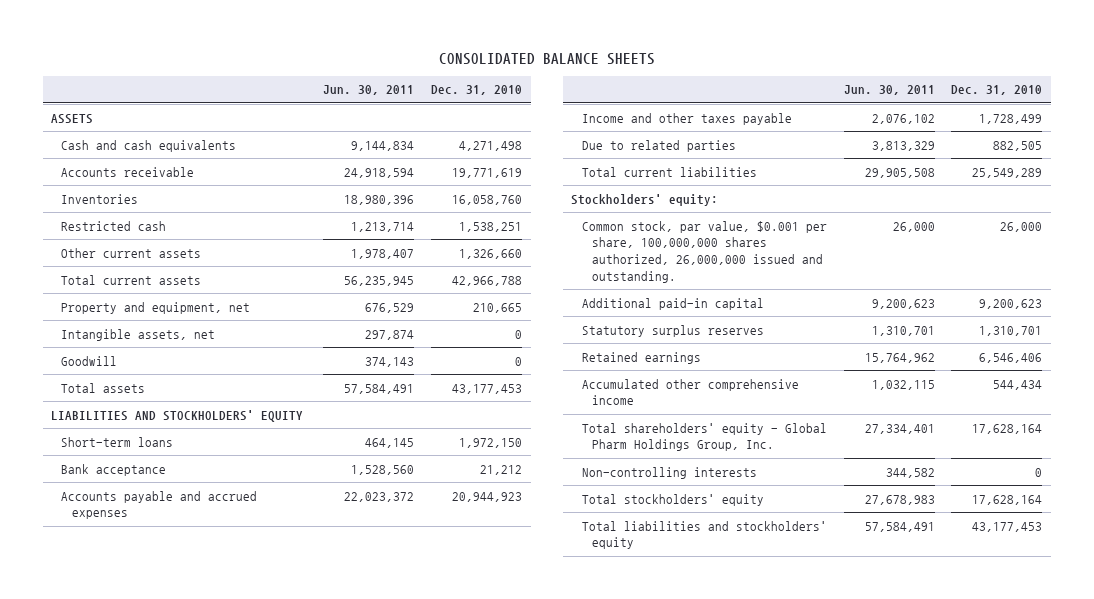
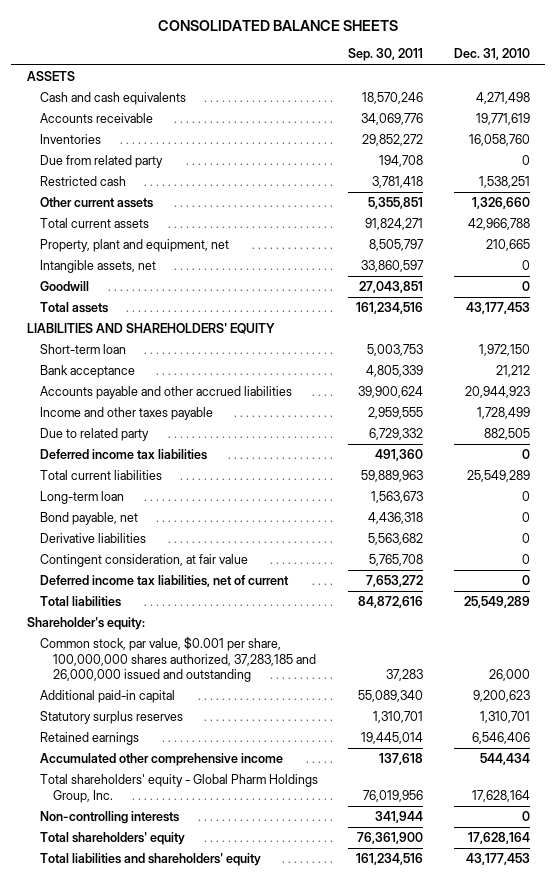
- | Jun. 30, 2011 | Dec. 31, 2010
+ | Sep. 30, 2011 | Dec. 31, 2010
+ Due from related party | 194,708 | 0
- Property and equipment, net | 676,529 | 210,665
+ Property, plant and equipment, net | 8,505,797 | 210,665
- LIABILITIES AND STOCKHOLDERS' EQUITY
- Short-term loans | 464,145 | 1,972,150
+ LIABILITIES AND SHAREHOLDERS' EQUITY
+ Short-term loan | 5,003,753 | 1,972,150
- Accounts payable and accrued expenses | 22,023,372 | 20,944,923
+ Accounts payable and other accrued liabilities | 39,900,624 | 20,944,923
- Due to related parties | 3,813,329 | 882,505
+ Due to related party | 6,729,332 | 882,505
+ Deferred income tax liabilities | 491,360 | 0
- Stockholders' equity:
- Common stock, par value, $0.001 per share, 100,000,000 shares authorized, 26,000,000 issued and outstanding. | 26,000 | 26,000
+ Long-term loan | 1,563,673 | 0
+ Bond payable, net | 4,436,318 | 0
+ Derivative liabilities | 5,563,682 | 0
+ Contingent consideration, at fair value | 5,765,708 | 0
+ Deferred income tax liabilities, net of current | 7,653,272 | 0
+ Total liabilities | 84,872,616 | 25,549,289
+ Shareholder's equity:
+ Common stock, par value, $0.001 per share, 100,000,000 shares authorized, 37,283,185 and 26,000,000 issued and outstanding | 37,283 | 26,000
- Total stockholders' equity | 27,678,983 | 17,628,164
- Total liabilities and stockholders' equity | 57,584,491 | 43,177,453
+ Total shareholders' equity | 76,361,900 | 17,628,164
+ Total liabilities and shareholders' equity | 161,234,516 | 43,177,453

